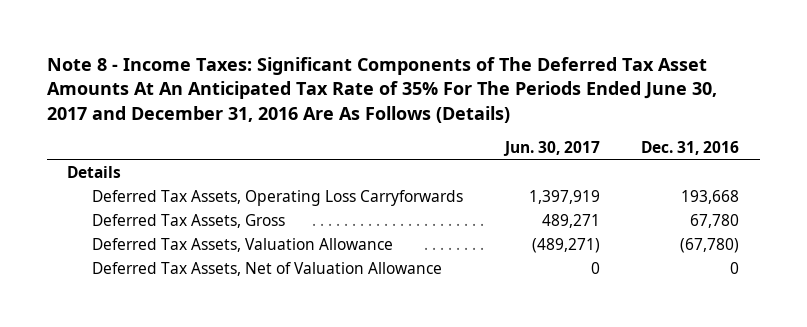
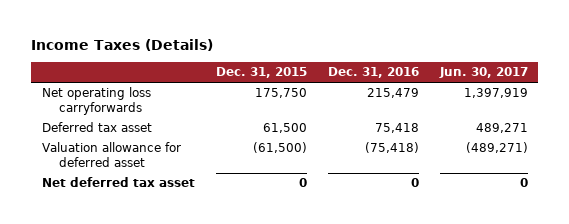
- Note 8 - Income Taxes: Significant Components of The Deferred Tax Asset Amounts At An Anticipated Tax Rate of 35% For The Periods Ended June 30, 2017 and December 31, 2016 Are As Follows (Details)
+ Income Taxes (Details)
- | Jun. 30, 2017 | Dec. 31, 2016
+ | Dec. 31, 2015 | Dec. 31, 2016 | Jun. 30, 2017
- Details
- Deferred Tax Assets, Operating Loss Carryforwards | 1,397,919 | 193,668
- Deferred Tax Assets, Gross | 489,271 | 67,780
- Deferred Tax Assets, Valuation Allowance | (489,271) | (67,780)
- Deferred Tax Assets, Net of Valuation Allowance | 0 | 0
+ Net operating loss carryforwards | 175,750 | 215,479 | 1,397,919
+ Deferred tax asset | 61,500 | 75,418 | 489,271
+ Valuation allowance for deferred asset | (61,500) | (75,418) | (489,271)
+ Net deferred tax asset | 0 | 0 | 0

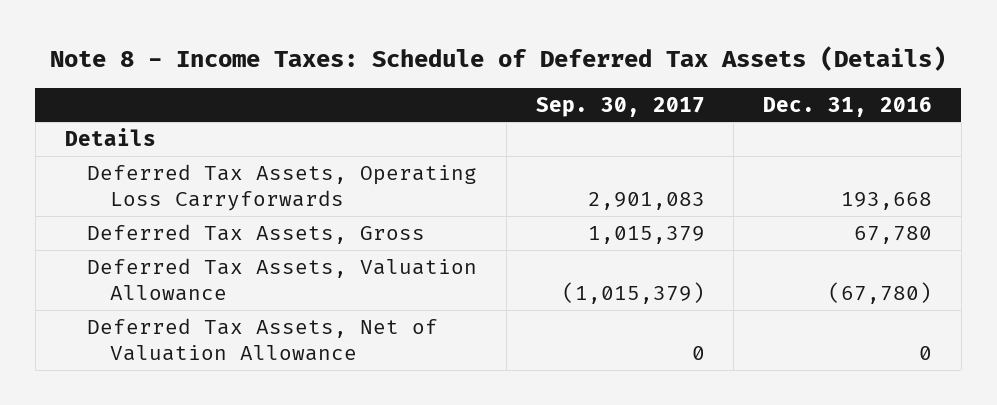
- Income Taxes (Details)
+ Note 8 - Income Taxes: Schedule of Deferred Tax Assets (Details)
- | Dec. 31, 2015 | Dec. 31, 2016 | Jun. 30, 2017
+ | Sep. 30, 2017 | Dec. 31, 2016
- Net operating loss carryforwards | 175,750 | 215,479 | 1,397,919
- Deferred tax asset | 61,500 | 75,418 | 489,271
- Valuation allowance for deferred asset | (61,500) | (75,418) | (489,271)
- Net deferred tax asset | 0 | 0 | 0
+ Details
+ Deferred Tax Assets, Operating Loss Carryforwards | 2,901,083 | 193,668
+ Deferred Tax Assets, Gross | 1,015,379 | 67,780
+ Deferred Tax Assets, Valuation Allowance | (1,015,379) | (67,780)
+ Deferred Tax Assets, Net of Valuation Allowance | 0 | 0

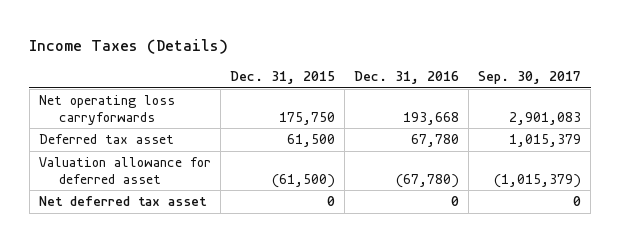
- Note 8 - Income Taxes: Schedule of Deferred Tax Assets (Details)
+ Income Taxes (Details)
- | Sep. 30, 2017 | Dec. 31, 2016
+ | Dec. 31, 2015 | Dec. 31, 2016 | Sep. 30, 2017
- Details
- Deferred Tax Assets, Operating Loss Carryforwards | 2,901,083 | 193,668
- Deferred Tax Assets, Gross | 1,015,379 | 67,780
- Deferred Tax Assets, Valuation Allowance | (1,015,379) | (67,780)
- Deferred Tax Assets, Net of Valuation Allowance | 0 | 0
+ Net operating loss carryforwards | 175,750 | 193,668 | 2,901,083
+ Deferred tax asset | 61,500 | 67,780 | 1,015,379
+ Valuation allowance for deferred asset | (61,500) | (67,780) | (1,015,379)
+ Net deferred tax asset | 0 | 0 | 0

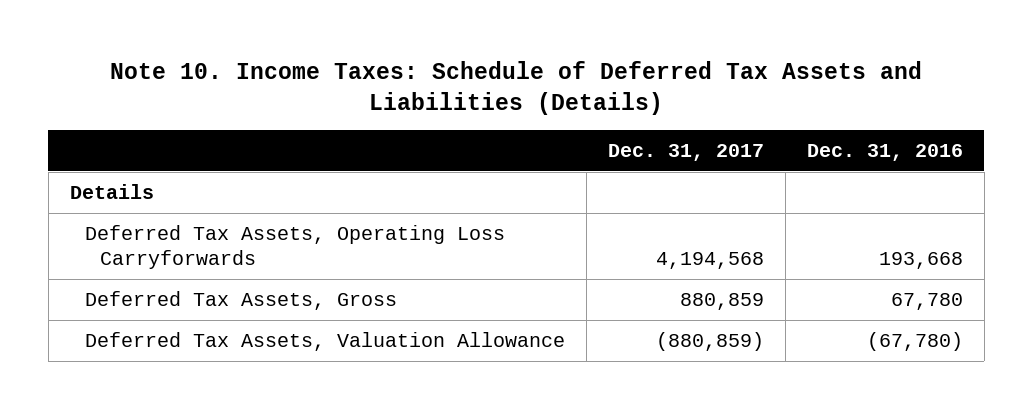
- Income Taxes (Details)
+ Note 10. Income Taxes: Schedule of Deferred Tax Assets and Liabilities (Details)
- | Dec. 31, 2015 | Dec. 31, 2016 | Sep. 30, 2017
+ | Dec. 31, 2017 | Dec. 31, 2016
- Net operating loss carryforwards | 175,750 | 193,668 | 2,901,083
- Deferred tax asset | 61,500 | 67,780 | 1,015,379
- Valuation allowance for deferred asset | (61,500) | (67,780) | (1,015,379)
- Net deferred tax asset | 0 | 0 | 0
+ Details
+ Deferred Tax Assets, Operating Loss Carryforwards | 4,194,568 | 193,668
+ Deferred Tax Assets, Gross | 880,859 | 67,780
+ Deferred Tax Assets, Valuation Allowance | (880,859) | (67,780)

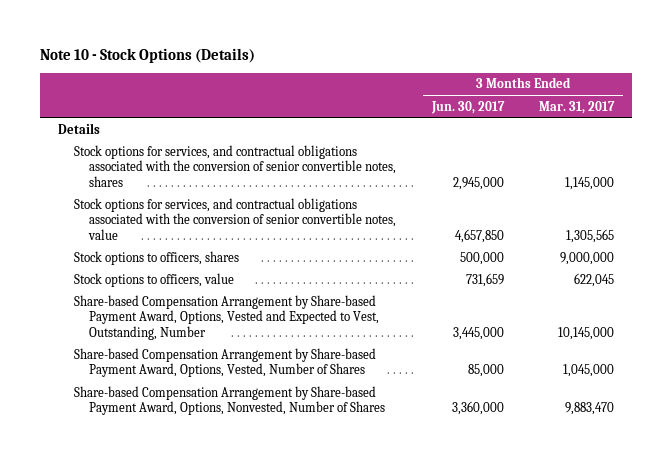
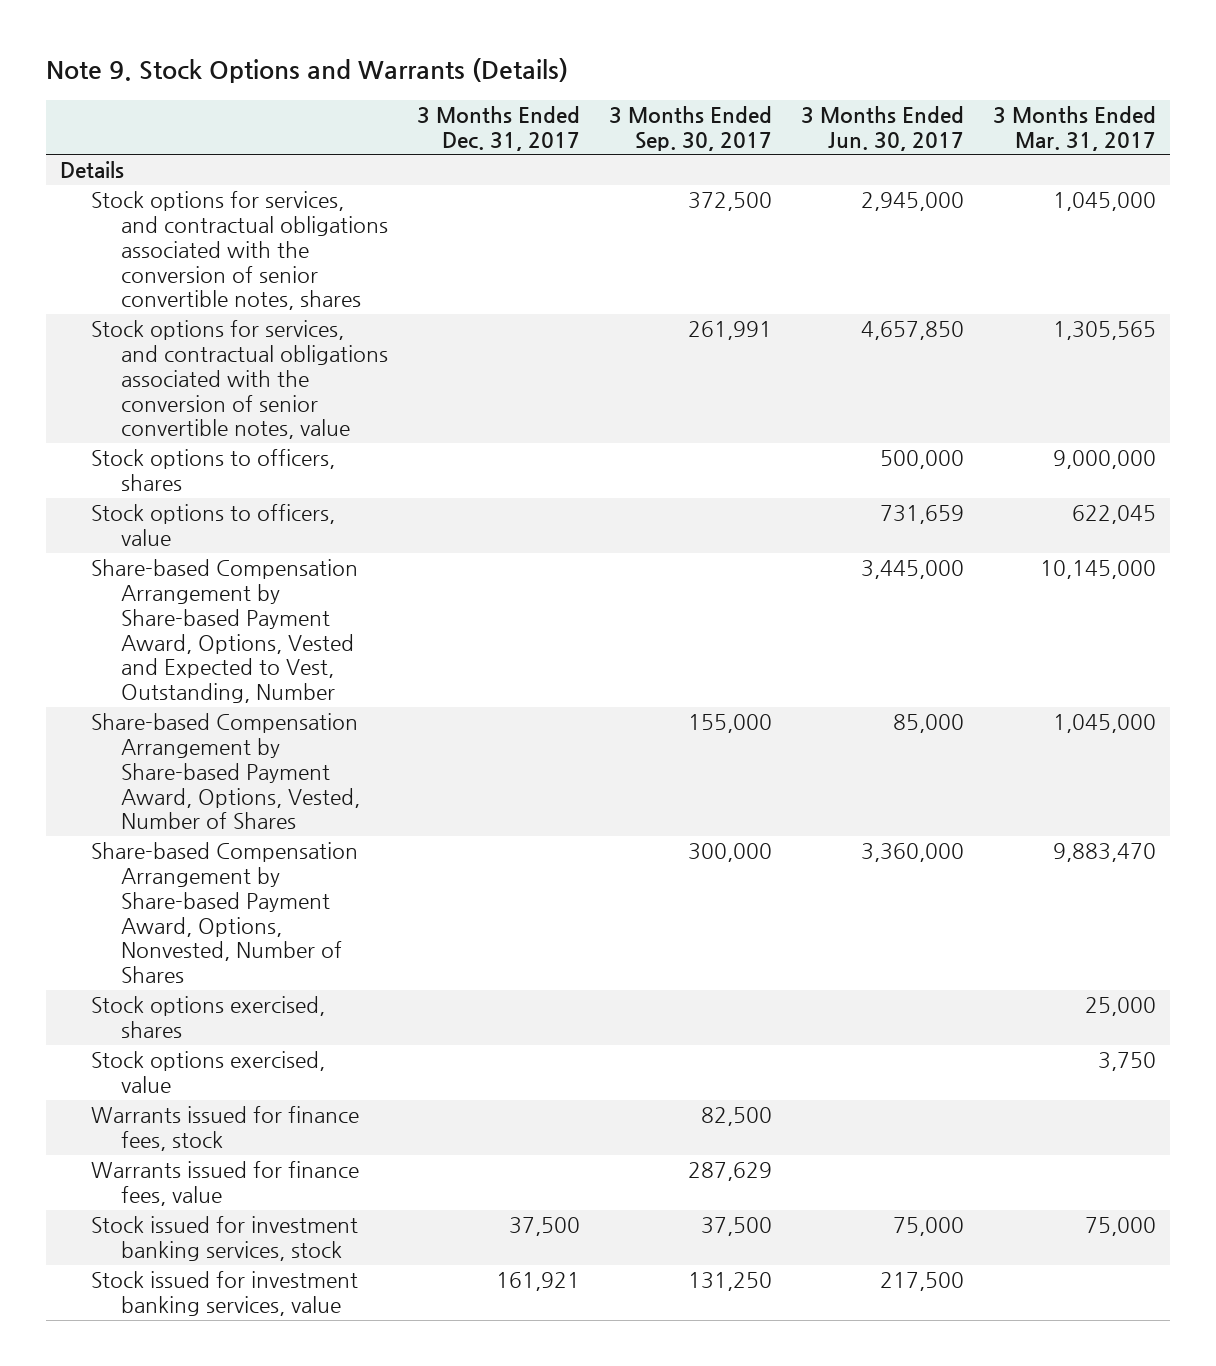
- Note 10 - Stock Options (Details)
+ Note 9. Stock Options and Warrants (Details)
- | 3 Months Ended Jun. 30, 2017 | 3 Months Ended Mar. 31, 2017
+ | 3 Months Ended Dec. 31, 2017 | 3 Months Ended Sep. 30, 2017 | 3 Months Ended Jun. 30, 2017 | 3 Months Ended Mar. 31, 2017
- Stock options for services, and contractual obligations associated with the conversion of senior convertible notes, shares | 2,945,000 | 1,145,000
+ Stock options for services, and contractual obligations associated with the conversion of senior convertible notes, shares | | 372,500 | 2,945,000 | 1,045,000
+ Stock options exercised, shares | | | | 25,000
+ Stock options exercised, value | | | | 3,750
+ Warrants issued for finance fees, stock | | 82,500 | |
+ Warrants issued for finance fees, value | | 287,629 | |
+ Stock issued for investment banking services, stock | 37,500 | 37,500 | 75,000 | 75,000
+ Stock issued for investment banking services, value | 161,921 | 131,250 | 217,500 |

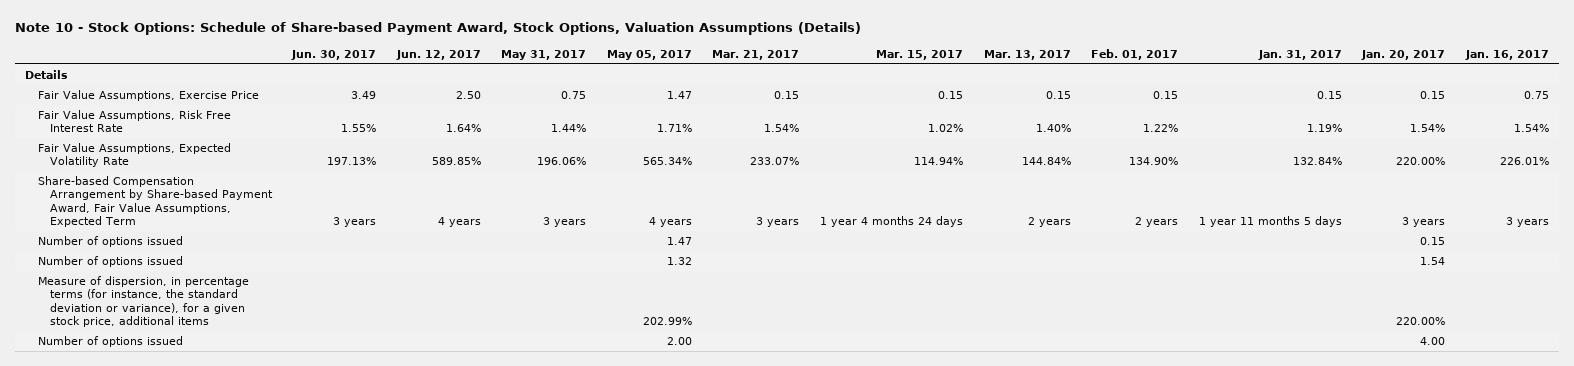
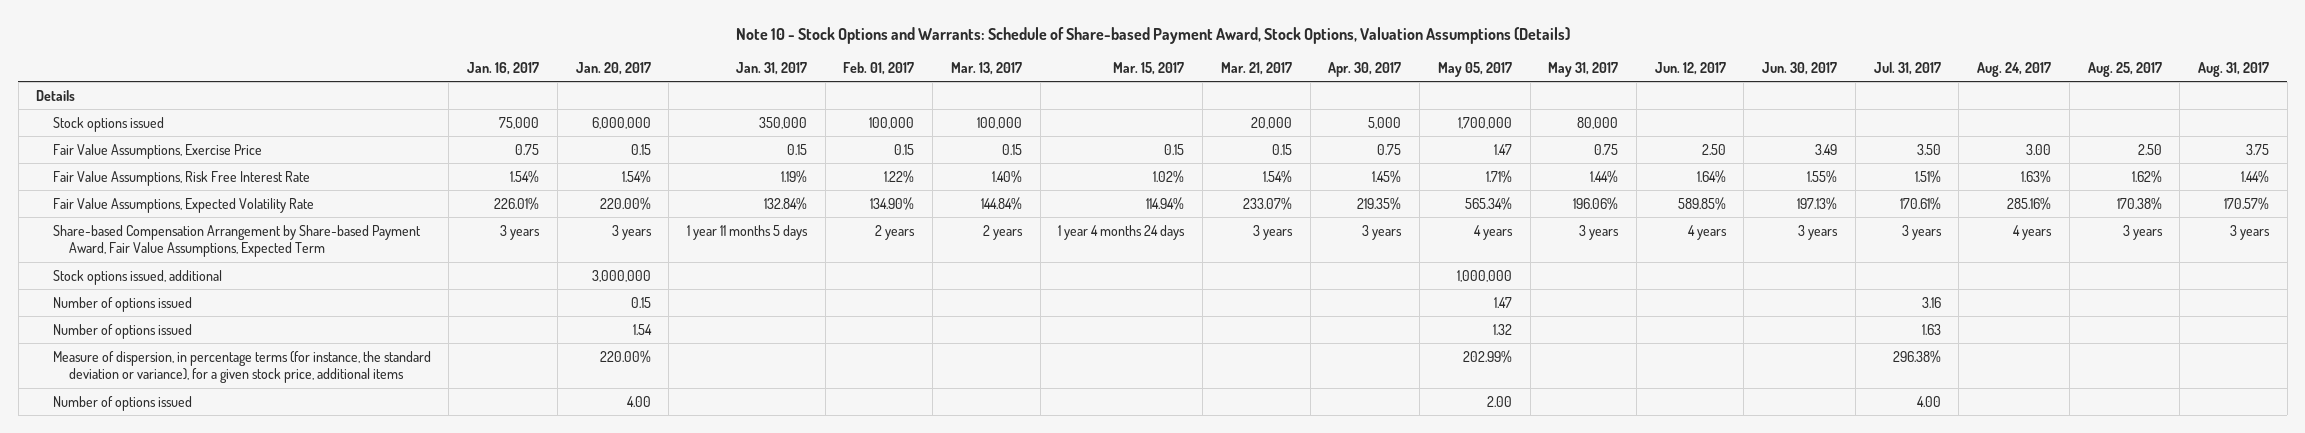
- Note 10 - Stock Options: Schedule of Share-based Payment Award, Stock Options, Valuation Assumptions (Details)
+ Note 10 - Stock Options and Warrants: Schedule of Share-based Payment Award, Stock Options, Valuation Assumptions (Details)
- | Jun. 30, 2017 | Jun. 12, 2017 | May 31, 2017 | May 05, 2017 | Mar. 21, 2017 | Mar. 15, 2017 | Mar. 13, 2017 | Feb. 01, 2017 | Jan. 31, 2017 | Jan. 20, 2017 | Jan. 16, 2017
+ | Jan. 16, 2017 | Jan. 20, 2017 | Jan. 31, 2017 | Feb. 01, 2017 | Mar. 13, 2017 | Mar. 15, 2017 | Mar. 21, 2017 | Apr. 30, 2017 | May 05, 2017 | May 31, 2017 | Jun. 12, 2017 | Jun. 30, 2017 | Jul. 31, 2017 | Aug. 24, 2017 | Aug. 25, 2017 | Aug. 31, 2017
+ Stock options issued | 75,000 | 6,000,000 | 350,000 | 100,000 | 100,000 | | 20,000 | 5,000 | 1,700,000 | 80,000 | | | | | |
+ Stock options issued, additional | | 3,000,000 | | | | | | | 1,000,000 | | | | | | |

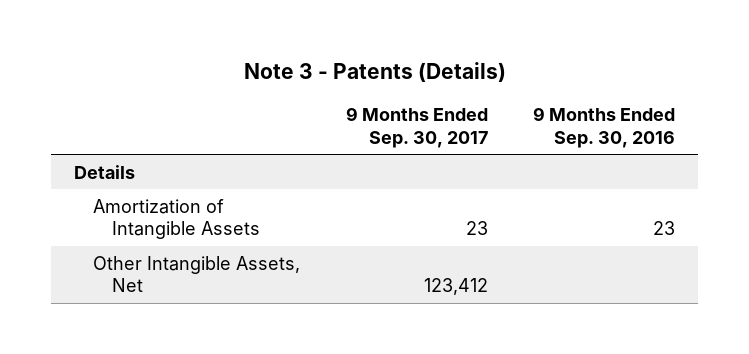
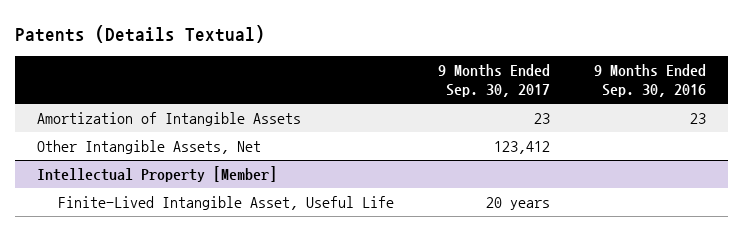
- Note 3 - Patents (Details)
+ Patents (Details Textual)
- Details
+ Intellectual Property [Member]
+ Finite-Lived Intangible Asset, Useful Life | 20 years |

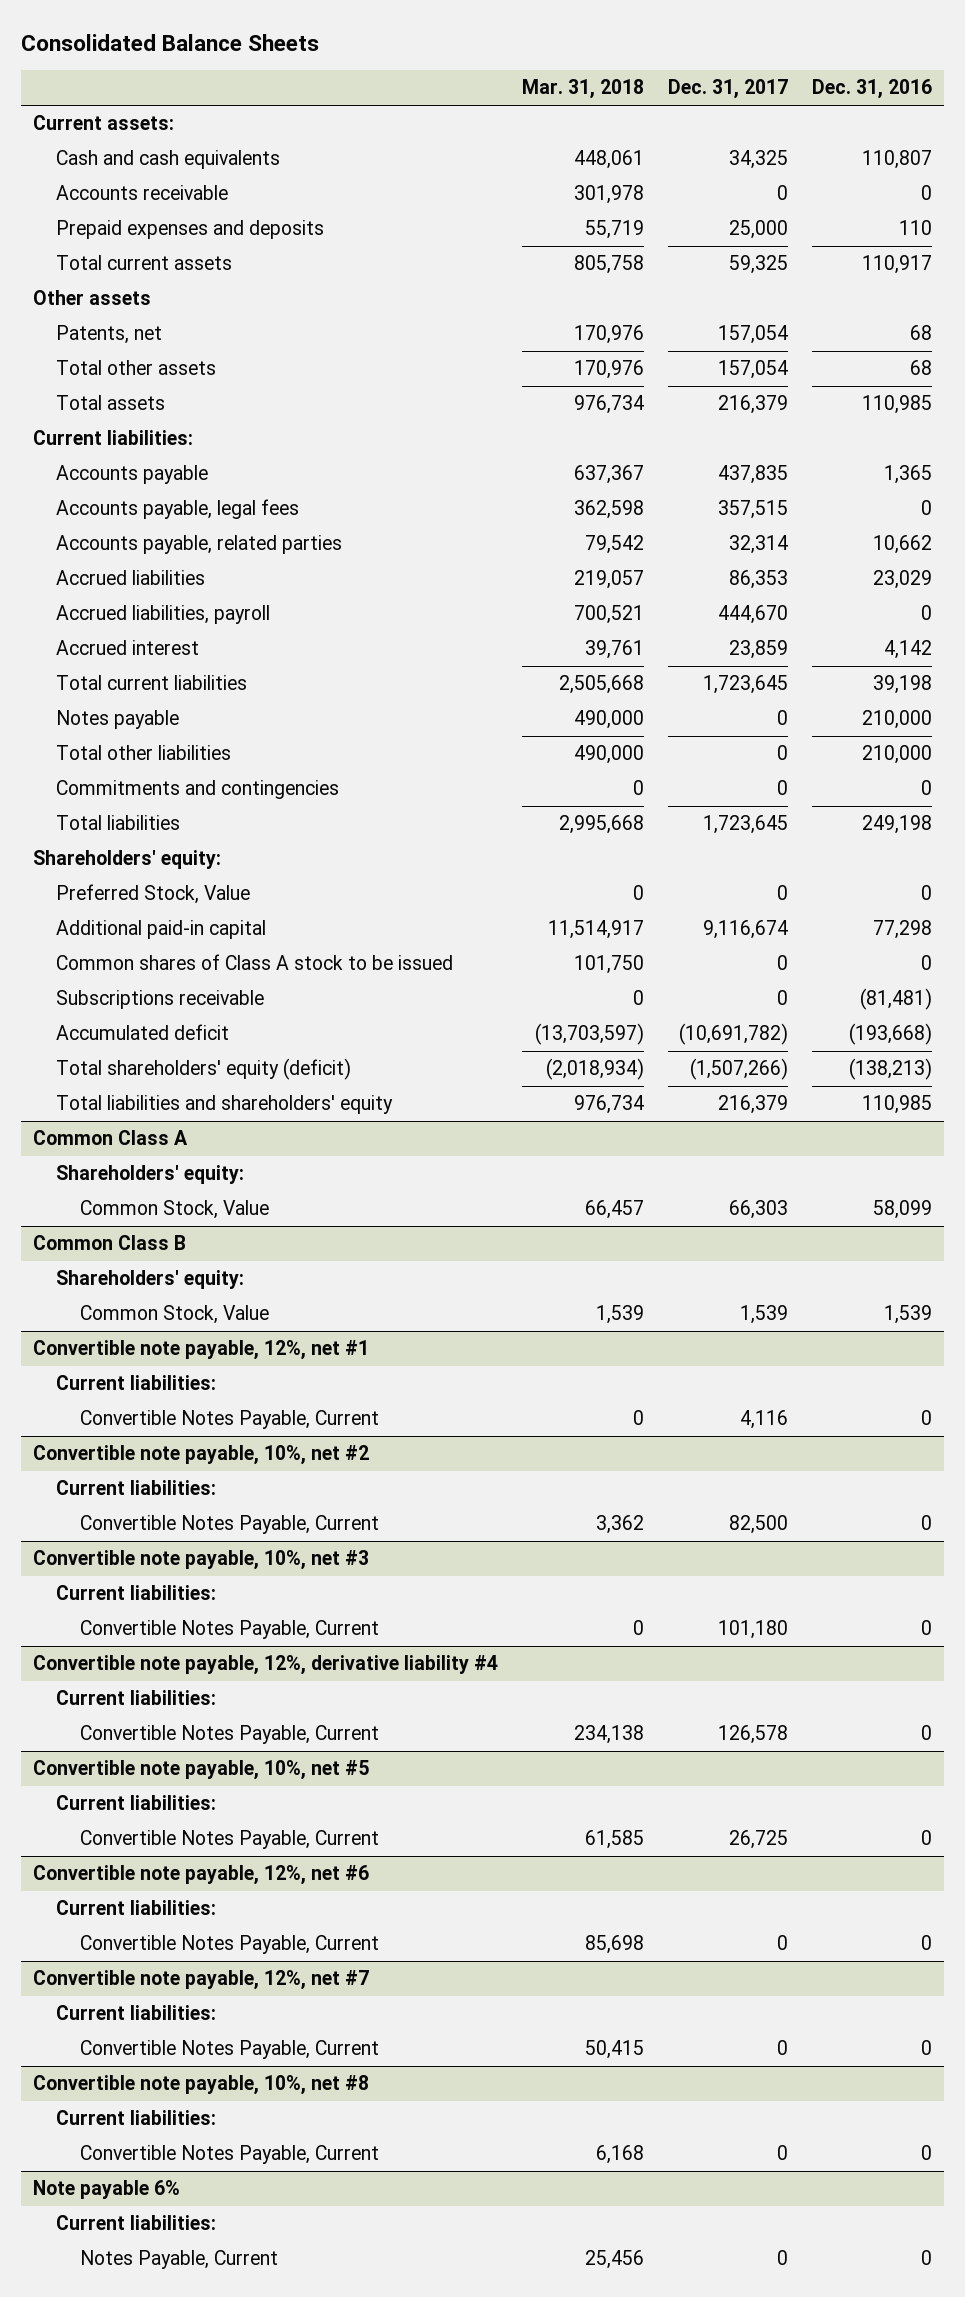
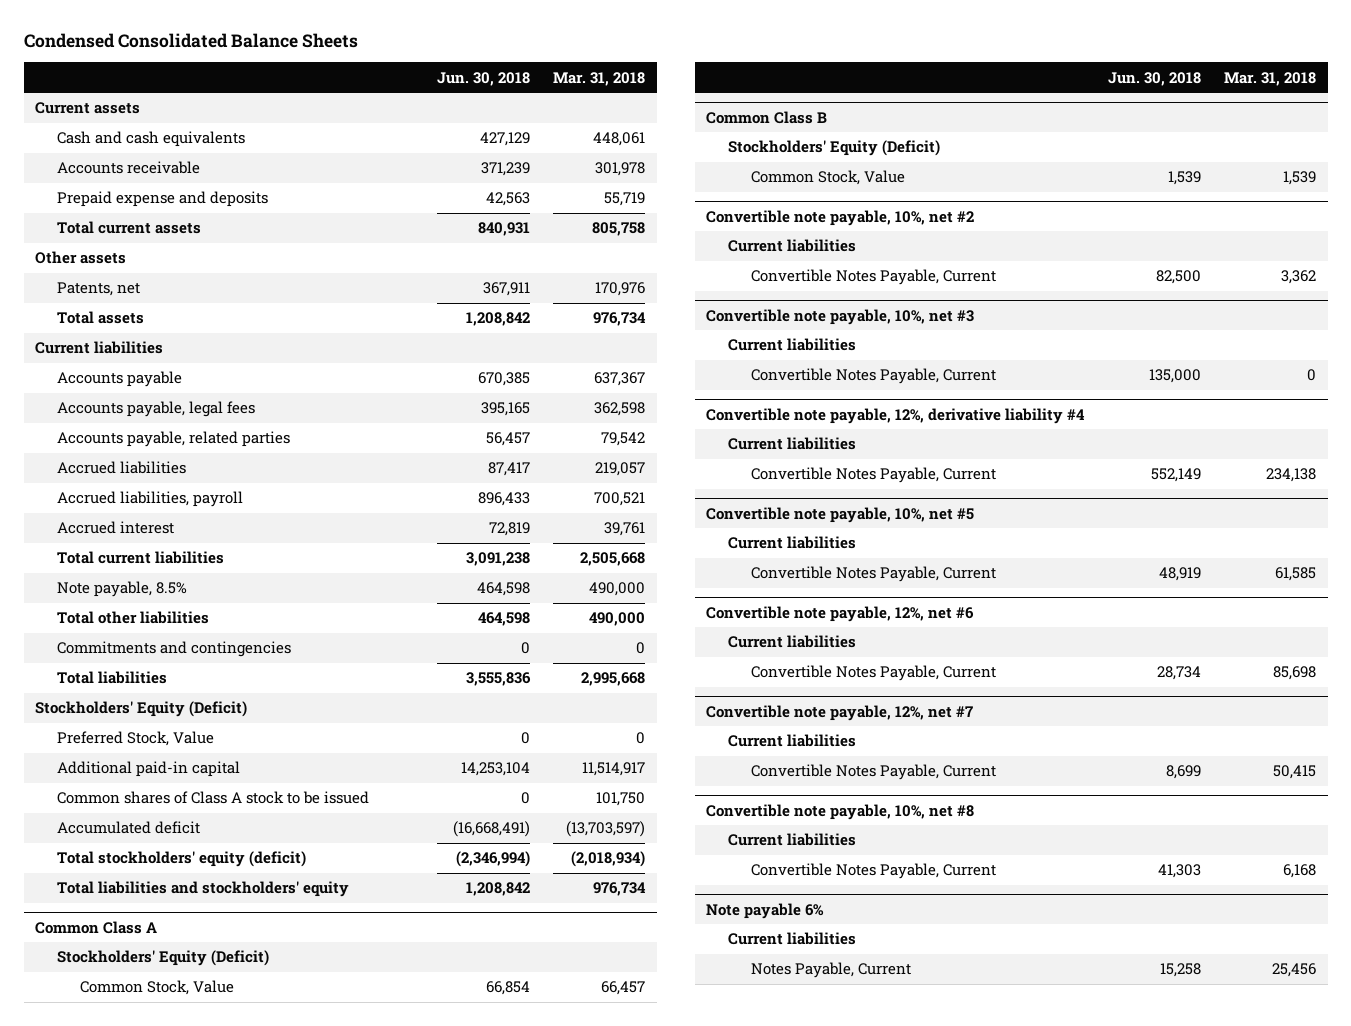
- Consolidated Balance Sheets
+ Condensed Consolidated Balance Sheets
- | Mar. 31, 2018 | Dec. 31, 2017 | Dec. 31, 2016
+ | Jun. 30, 2018 | Mar. 31, 2018
- Current assets:
+ Current assets
- Prepaid expenses and deposits | 55,719 | 25,000 | 110
+ Prepaid expense and deposits | 42,563 | 55,719
- Total other assets | 170,976 | 157,054 | 68
- Current liabilities:
+ Current liabilities
- Notes payable | 490,000 | 0 | 210,000
+ Note payable, 8.5% | 464,598 | 490,000
- Shareholders' equity:
+ Stockholders' Equity (Deficit)
- Subscriptions receivable | 0 | 0 | (81,481)
- Total shareholders' equity (deficit) | (2,018,934) | (1,507,266) | (138,213)
- Total liabilities and shareholders' equity | 976,734 | 216,379 | 110,985
+ Total stockholders' equity (deficit) | (2,346,994) | (2,018,934)
+ Total liabilities and stockholders' equity | 1,208,842 | 976,734
@ Common Class A
- Shareholders' equity:
+ Stockholders' Equity (Deficit)
@ Common Class B
- Shareholders' equity:
+ Stockholders' Equity (Deficit)
- Convertible note payable, 12%, net #1
- Current liabilities:
- Convertible Notes Payable, Current | 0 | 4,116 | 0
@ Convertible note payable, 10%, net #2
- Current liabilities:
+ Current liabilities
@ Convertible note payable, 10%, net #3
- Current liabilities:
+ Current liabilities
@ Convertible note payable, 12%, derivative liability #4
- Current liabilities:
+ Current liabilities
@ Convertible note payable, 10%, net #5
- Current liabilities:
+ Current liabilities
@ Convertible note payable, 12%, net #6
- Current liabilities:
+ Current liabilities
@ Convertible note payable, 12%, net #7
- Current liabilities:
+ Current liabilities
@ Convertible note payable, 10%, net #8
- Current liabilities:
+ Current liabilities
@ Note payable 6%
- Current liabilities:
+ Current liabilities

